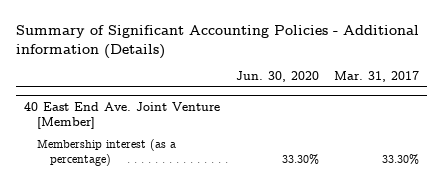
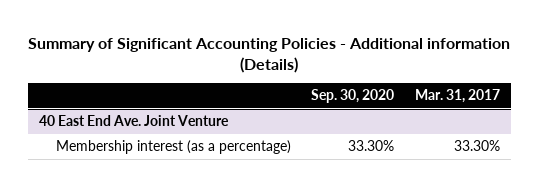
- | Jun. 30, 2020 | Mar. 31, 2017
+ | Sep. 30, 2020 | Mar. 31, 2017
- 40 East End Ave. Joint Venture [Member]
+ 40 East End Ave. Joint Venture

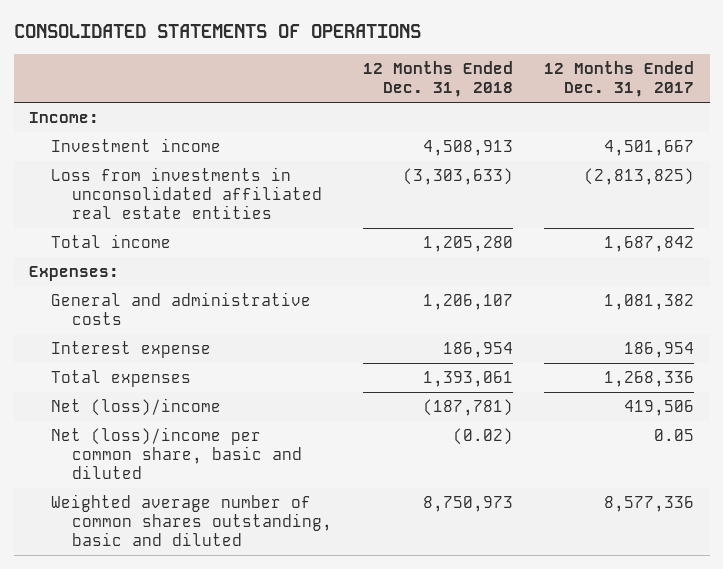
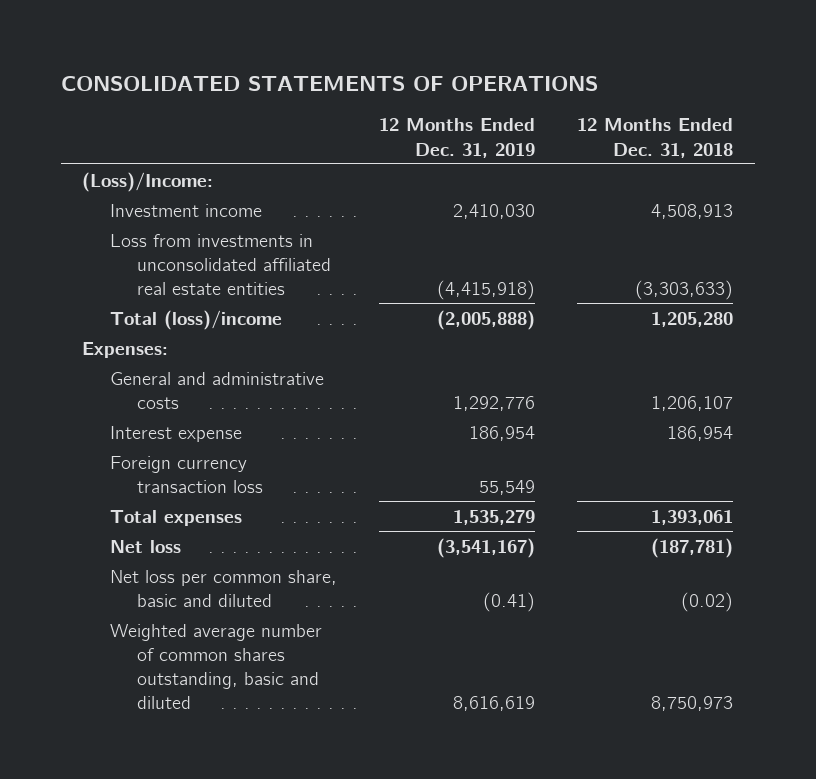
- | 12 Months Ended Dec. 31, 2018 | 12 Months Ended Dec. 31, 2017
+ | 12 Months Ended Dec. 31, 2019 | 12 Months Ended Dec. 31, 2018
- Income:
+ (Loss)/Income:
- Total income | 1,205,280 | 1,687,842
+ Total (loss)/income | (2,005,888) | 1,205,280
+ Foreign currency transaction loss | 55,549 |
- Net (loss)/income | (187,781) | 419,506
- Net (loss)/income per common share, basic and diluted | (0.02) | 0.05
+ Net loss | (3,541,167) | (187,781)
+ Net loss per common share, basic and diluted | (0.41) | (0.02)

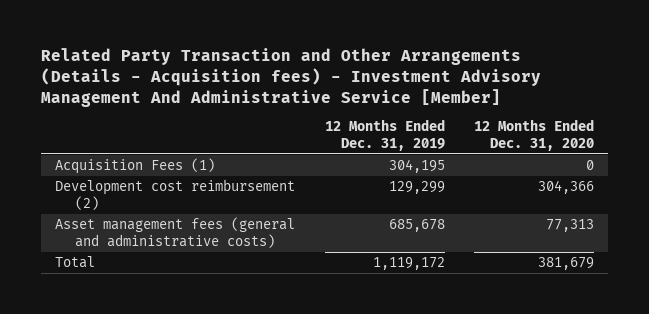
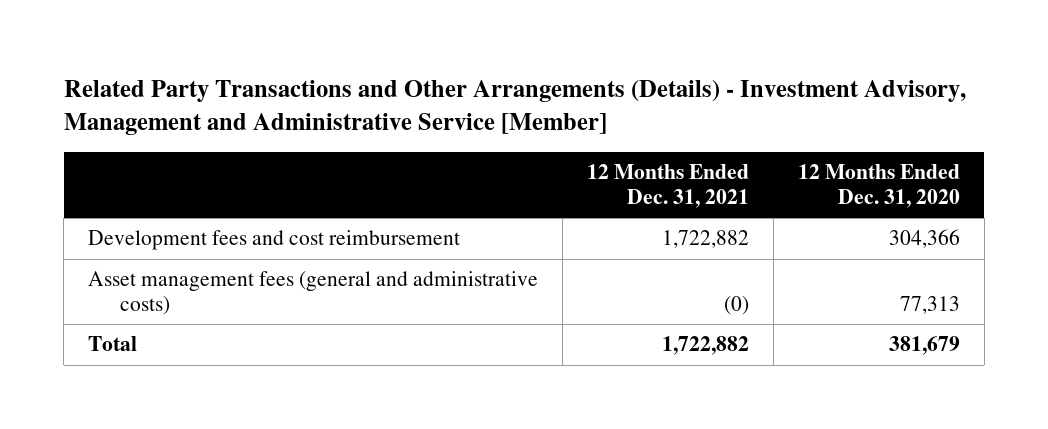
- Related Party Transaction and Other Arrangements (Details - Acquisition fees) - Investment Advisory Management And Administrative Service [Member]
+ Related Party Transactions and Other Arrangements (Details) - Investment Advisory, Management and Administrative Service [Member]
- | 12 Months Ended Dec. 31, 2019 | 12 Months Ended Dec. 31, 2020
+ | 12 Months Ended Dec. 31, 2021 | 12 Months Ended Dec. 31, 2020
- Acquisition Fees (1) | 304,195 | 0
- Development cost reimbursement (2) | 129,299 | 304,366
+ Development fees and cost reimbursement | 1,722,882 | 304,366

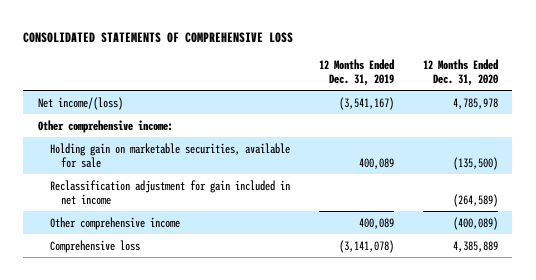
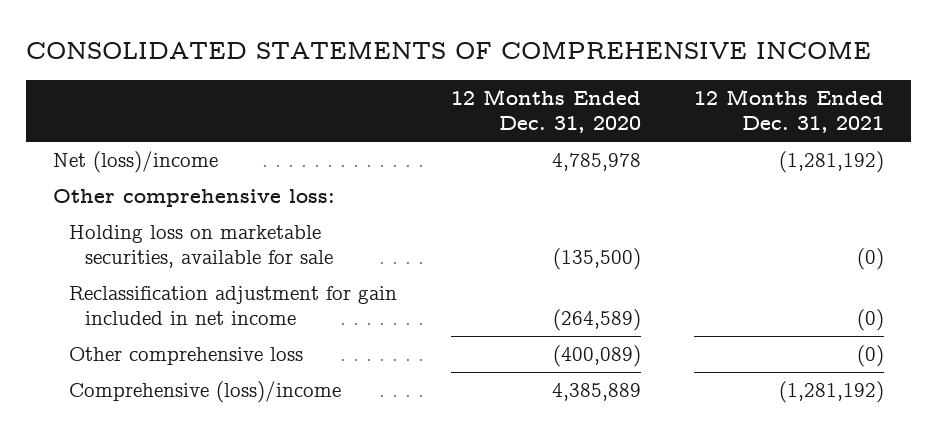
- CONSOLIDATED STATEMENTS OF COMPREHENSIVE LOSS
+ CONSOLIDATED STATEMENTS OF COMPREHENSIVE INCOME
- | 12 Months Ended Dec. 31, 2019 | 12 Months Ended Dec. 31, 2020
+ | 12 Months Ended Dec. 31, 2020 | 12 Months Ended Dec. 31, 2021
- Net income/(loss) | (3,541,167) | 4,785,978
- Other comprehensive income:
- Holding gain on marketable securities, available for sale | 400,089 | (135,500)
+ Net (loss)/income | 4,785,978 | (1,281,192)
+ Other comprehensive loss:
+ Holding loss on marketable securities, available for sale | (135,500) | (0)
- Other comprehensive income | 400,089 | (400,089)
- Comprehensive loss | (3,141,078) | 4,385,889
+ Other comprehensive loss | (400,089) | (0)
+ Comprehensive (loss)/income | 4,385,889 | (1,281,192)

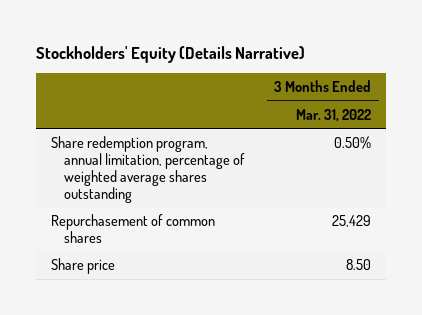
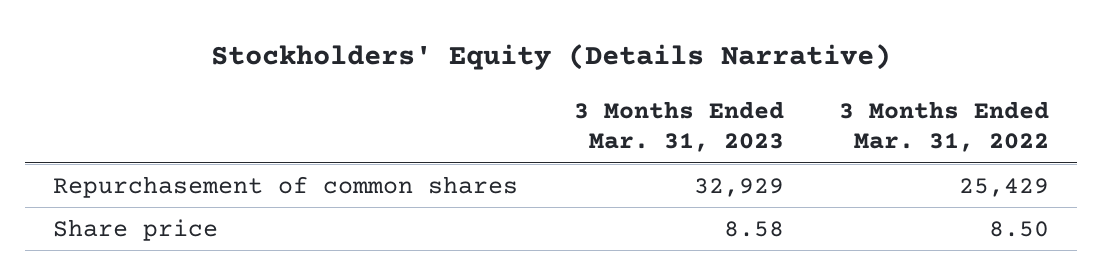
- | 3 Months Ended Mar. 31, 2022
+ | 3 Months Ended Mar. 31, 2023 | 3 Months Ended Mar. 31, 2022
- Share redemption program, annual limitation, percentage of weighted average shares outstanding | 0.50%

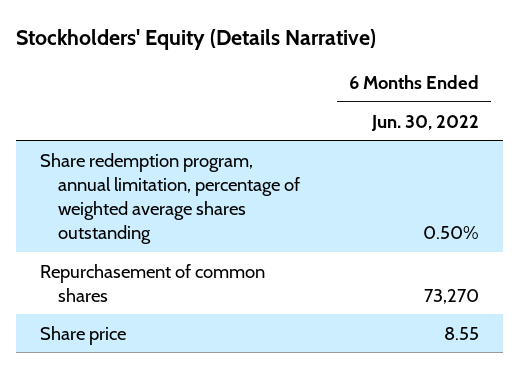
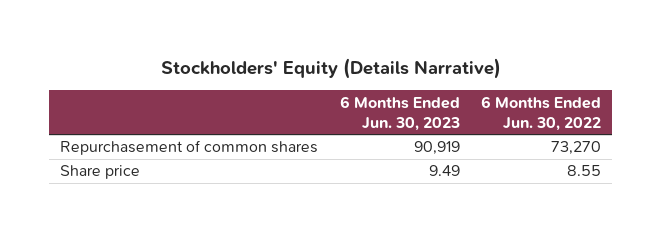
- | 6 Months Ended Jun. 30, 2022
+ | 6 Months Ended Jun. 30, 2023 | 6 Months Ended Jun. 30, 2022
- Share redemption program, annual limitation, percentage of weighted average shares outstanding | 0.50%

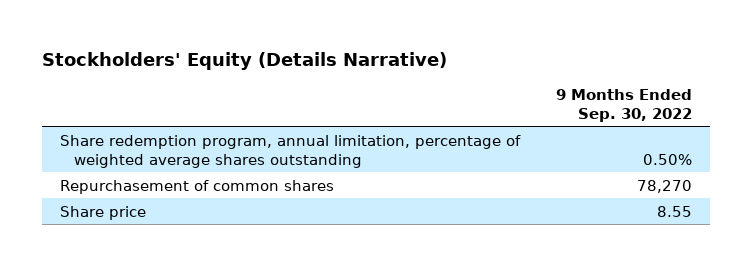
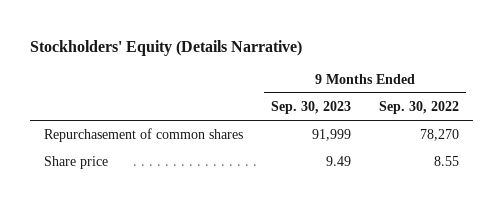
- | 9 Months Ended Sep. 30, 2022
+ | 9 Months Ended Sep. 30, 2023 | 9 Months Ended Sep. 30, 2022
- Share redemption program, annual limitation, percentage of weighted average shares outstanding | 0.50%

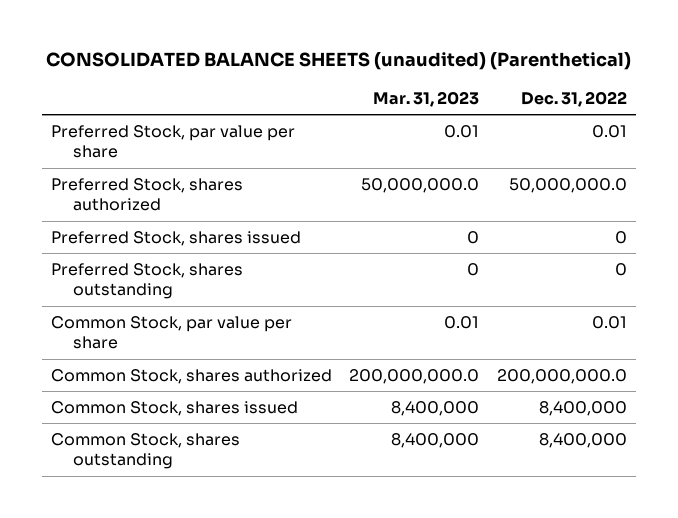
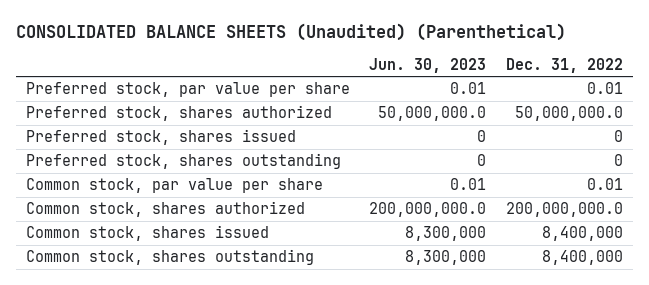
- CONSOLIDATED BALANCE SHEETS (unaudited) (Parenthetical)
+ CONSOLIDATED BALANCE SHEETS (Unaudited) (Parenthetical)
- | Mar. 31, 2023 | Dec. 31, 2022
+ | Jun. 30, 2023 | Dec. 31, 2022
- Preferred Stock, par value per share | 0.01 | 0.01
- Preferred Stock, shares authorized | 50,000,000.0 | 50,000,000.0
- Preferred Stock, shares issued | 0 | 0
- Preferred Stock, shares outstanding | 0 | 0
- Common Stock, par value per share | 0.01 | 0.01
- Common Stock, shares authorized | 200,000,000.0 | 200,000,000.0
- Common Stock, shares issued | 8,400,000 | 8,400,000
- Common Stock, shares outstanding | 8,400,000 | 8,400,000
+ Preferred stock, par value per share | 0.01 | 0.01
+ Preferred stock, shares authorized | 50,000,000.0 | 50,000,000.0
+ Preferred stock, shares issued | 0 | 0
+ Preferred stock, shares outstanding | 0 | 0
+ Common stock, par value per share | 0.01 | 0.01
+ Common stock, shares authorized | 200,000,000.0 | 200,000,000.0
+ Common stock, shares issued | 8,300,000 | 8,400,000
+ Common stock, shares outstanding | 8,300,000 | 8,400,000

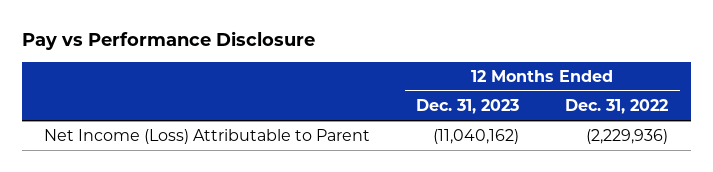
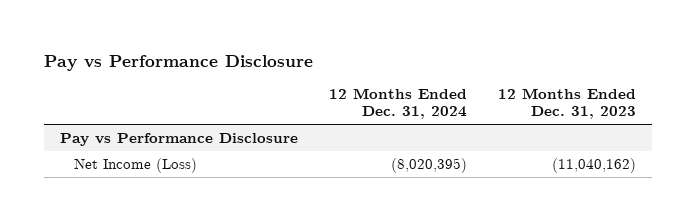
- | 12 Months Ended Dec. 31, 2023 | 12 Months Ended Dec. 31, 2022
+ | 12 Months Ended Dec. 31, 2024 | 12 Months Ended Dec. 31, 2023
- Net Income (Loss) Attributable to Parent | (11,040,162) | (2,229,936)
+ Pay vs Performance Disclosure
+ Net Income (Loss) | (8,020,395) | (11,040,162)

